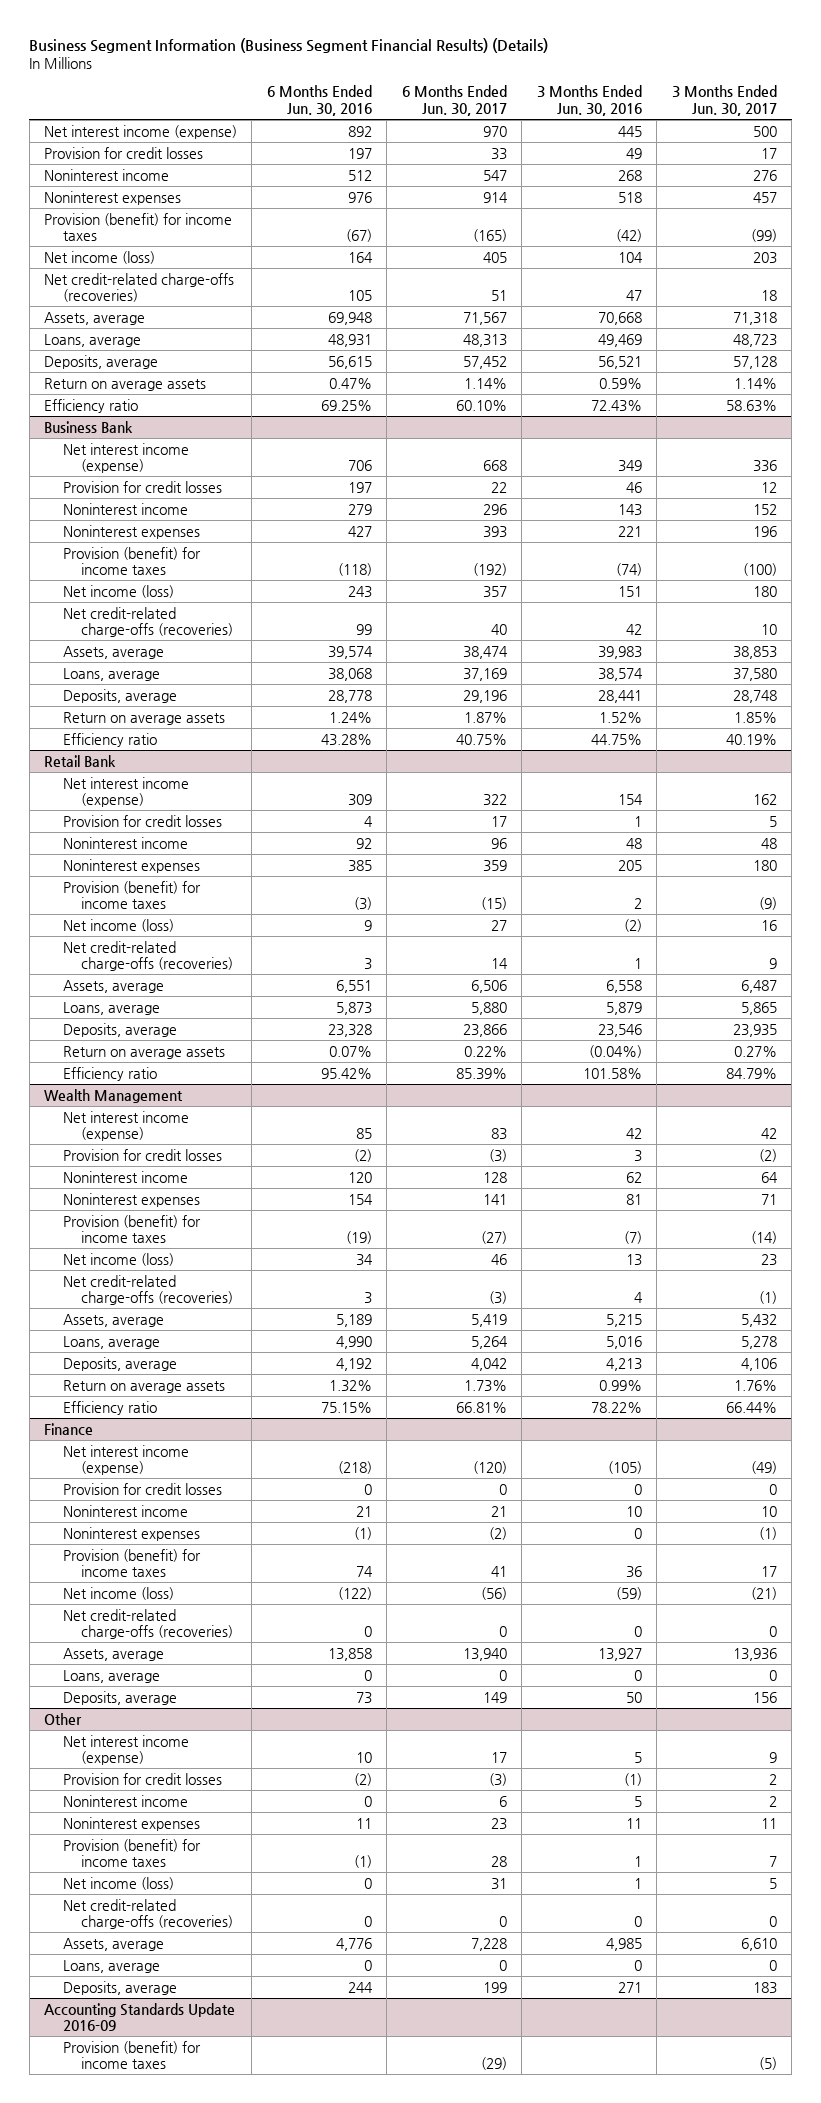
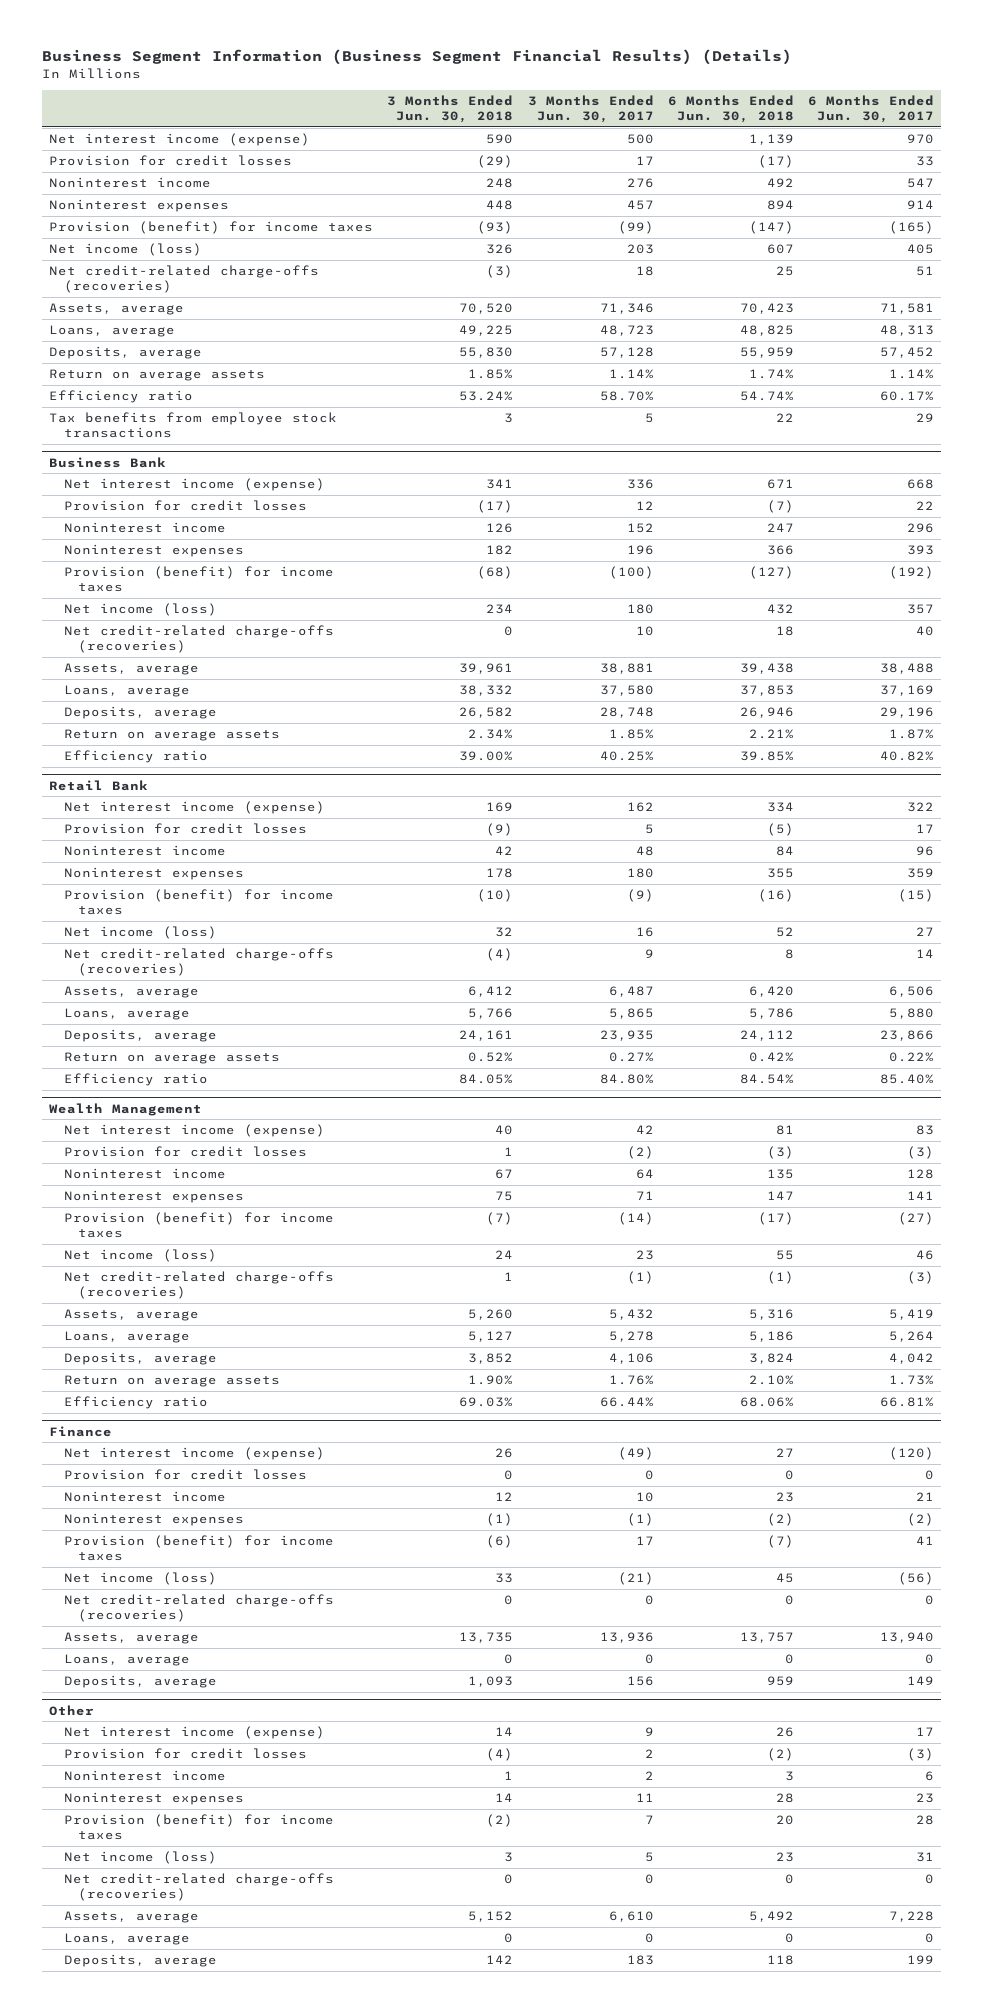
- | 6 Months Ended Jun. 30, 2016 | 6 Months Ended Jun. 30, 2017 | 3 Months Ended Jun. 30, 2016 | 3 Months Ended Jun. 30, 2017
+ | 3 Months Ended Jun. 30, 2018 | 3 Months Ended Jun. 30, 2017 | 6 Months Ended Jun. 30, 2018 | 6 Months Ended Jun. 30, 2017
- Assets, average | 69,948 | 71,567 | 70,668 | 71,318
+ Assets, average | 70,520 | 71,346 | 70,423 | 71,581
- Efficiency ratio | 69.25% | 60.10% | 72.43% | 58.63%
+ Efficiency ratio | 53.24% | 58.70% | 54.74% | 60.17%
+ Tax benefits from employee stock transactions | 3 | 5 | 22 | 29
@ Business Bank
- Assets, average | 39,574 | 38,474 | 39,983 | 38,853
+ Assets, average | 39,961 | 38,881 | 39,438 | 38,488
- Efficiency ratio | 43.28% | 40.75% | 44.75% | 40.19%
+ Efficiency ratio | 39.00% | 40.25% | 39.85% | 40.82%
@ Retail Bank
- Efficiency ratio | 95.42% | 85.39% | 101.58% | 84.79%
+ Efficiency ratio | 84.05% | 84.80% | 84.54% | 85.40%
- Accounting Standards Update 2016-09
- Provision (benefit) for income taxes | | (29) | | (5)

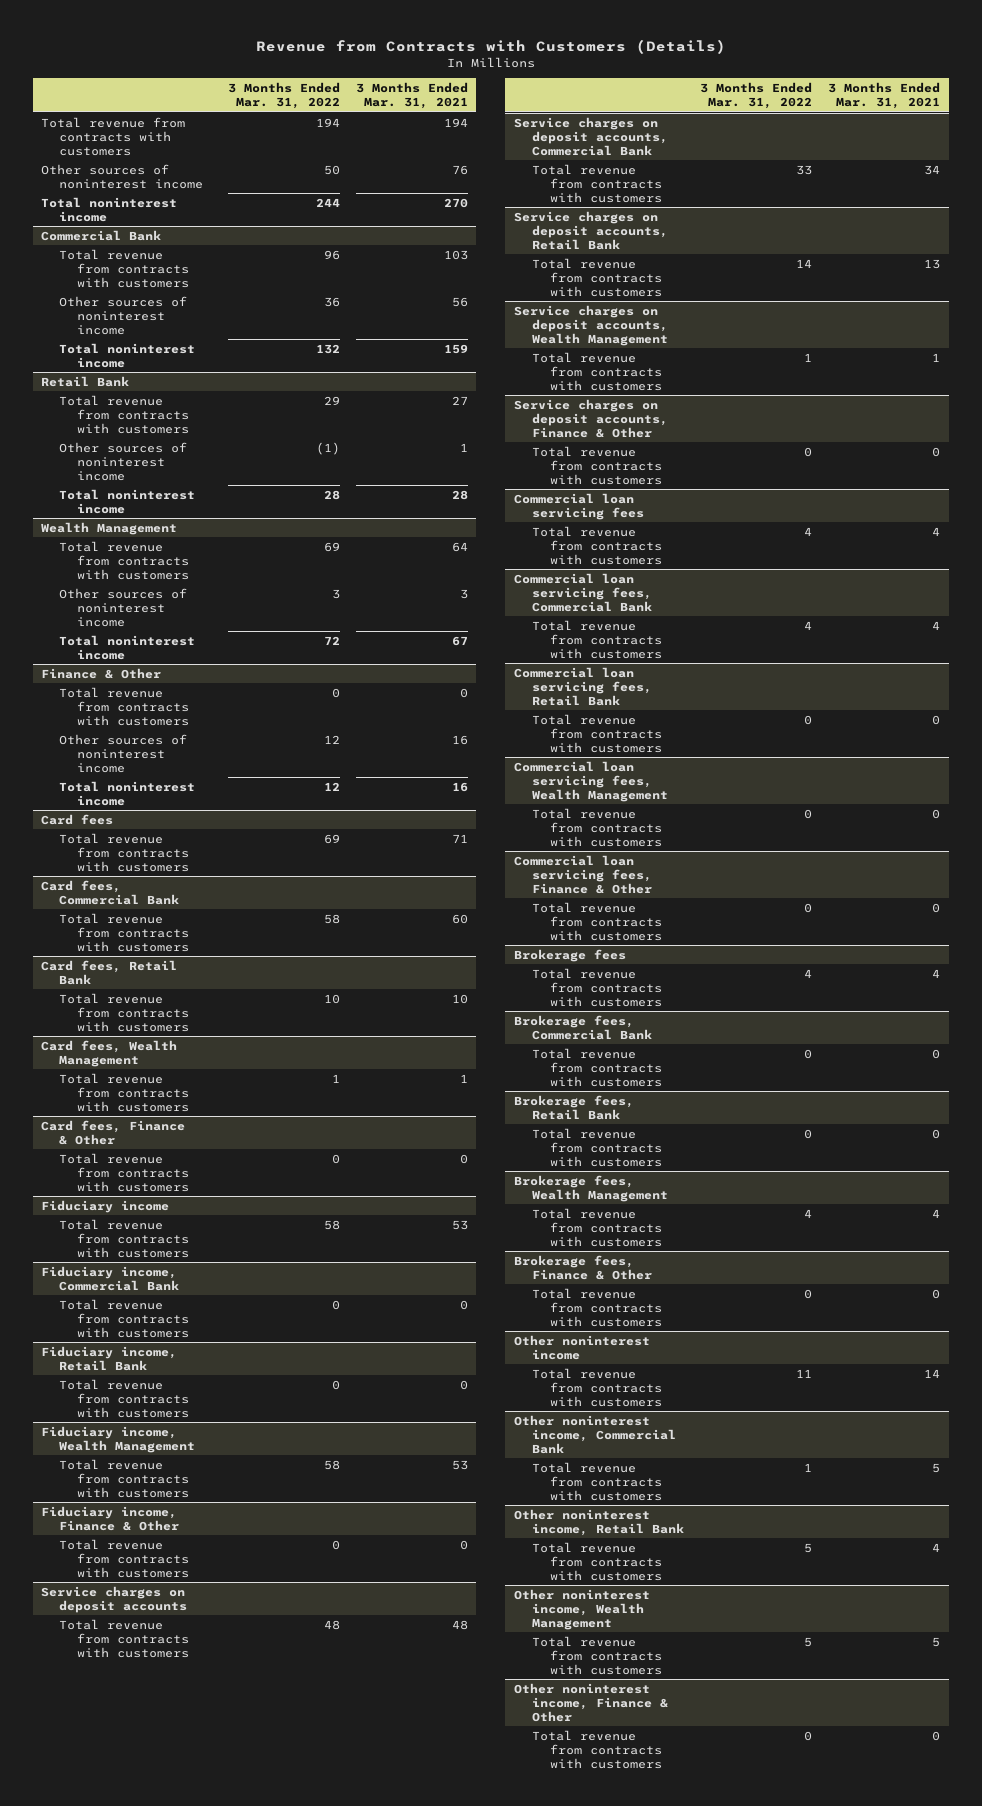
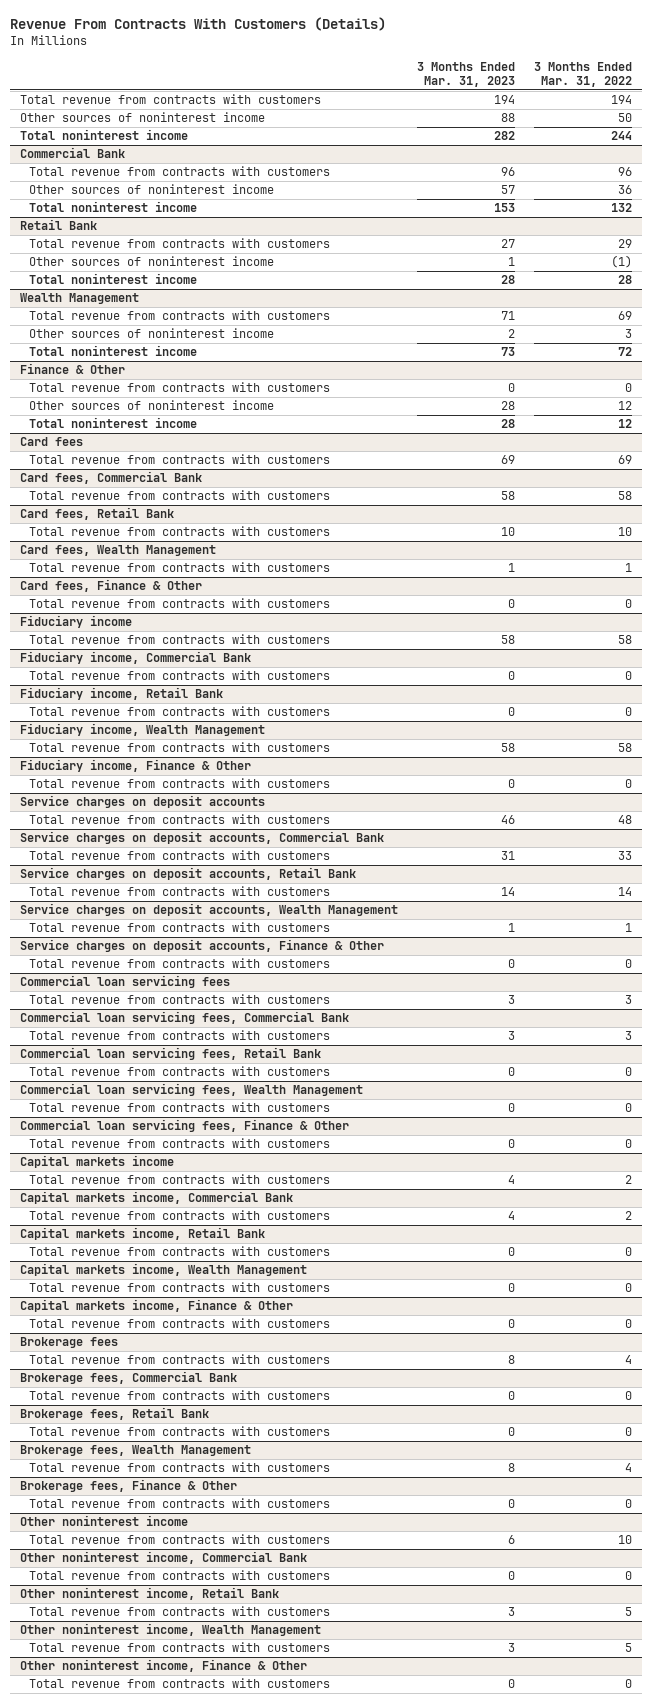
- Revenue from Contracts with Customers (Details)
+ Revenue From Contracts With Customers (Details)
- | 3 Months Ended Mar. 31, 2022 | 3 Months Ended Mar. 31, 2021
+ | 3 Months Ended Mar. 31, 2023 | 3 Months Ended Mar. 31, 2022
@ Commercial loan servicing fees
- Total revenue from contracts with customers | 4 | 4
+ Total revenue from contracts with customers | 3 | 3
@ Commercial loan servicing fees, Commercial Bank
- Total revenue from contracts with customers | 4 | 4
+ Total revenue from contracts with customers | 3 | 3
+ Capital markets income
+ Total revenue from contracts with customers | 4 | 2
+ Capital markets income, Commercial Bank
+ Total revenue from contracts with customers | 4 | 2
+ Capital markets income, Retail Bank
+ Total revenue from contracts with customers | 0 | 0
+ Capital markets income, Wealth Management
+ Total revenue from contracts with customers | 0 | 0
+ Capital markets income, Finance & Other
+ Total revenue from contracts with customers | 0 | 0
@ Other noninterest income
- Total revenue from contracts with customers | 11 | 14
+ Total revenue from contracts with customers | 6 | 10
@ Other noninterest income, Commercial Bank
- Total revenue from contracts with customers | 1 | 5
+ Total revenue from contracts with customers | 0 | 0

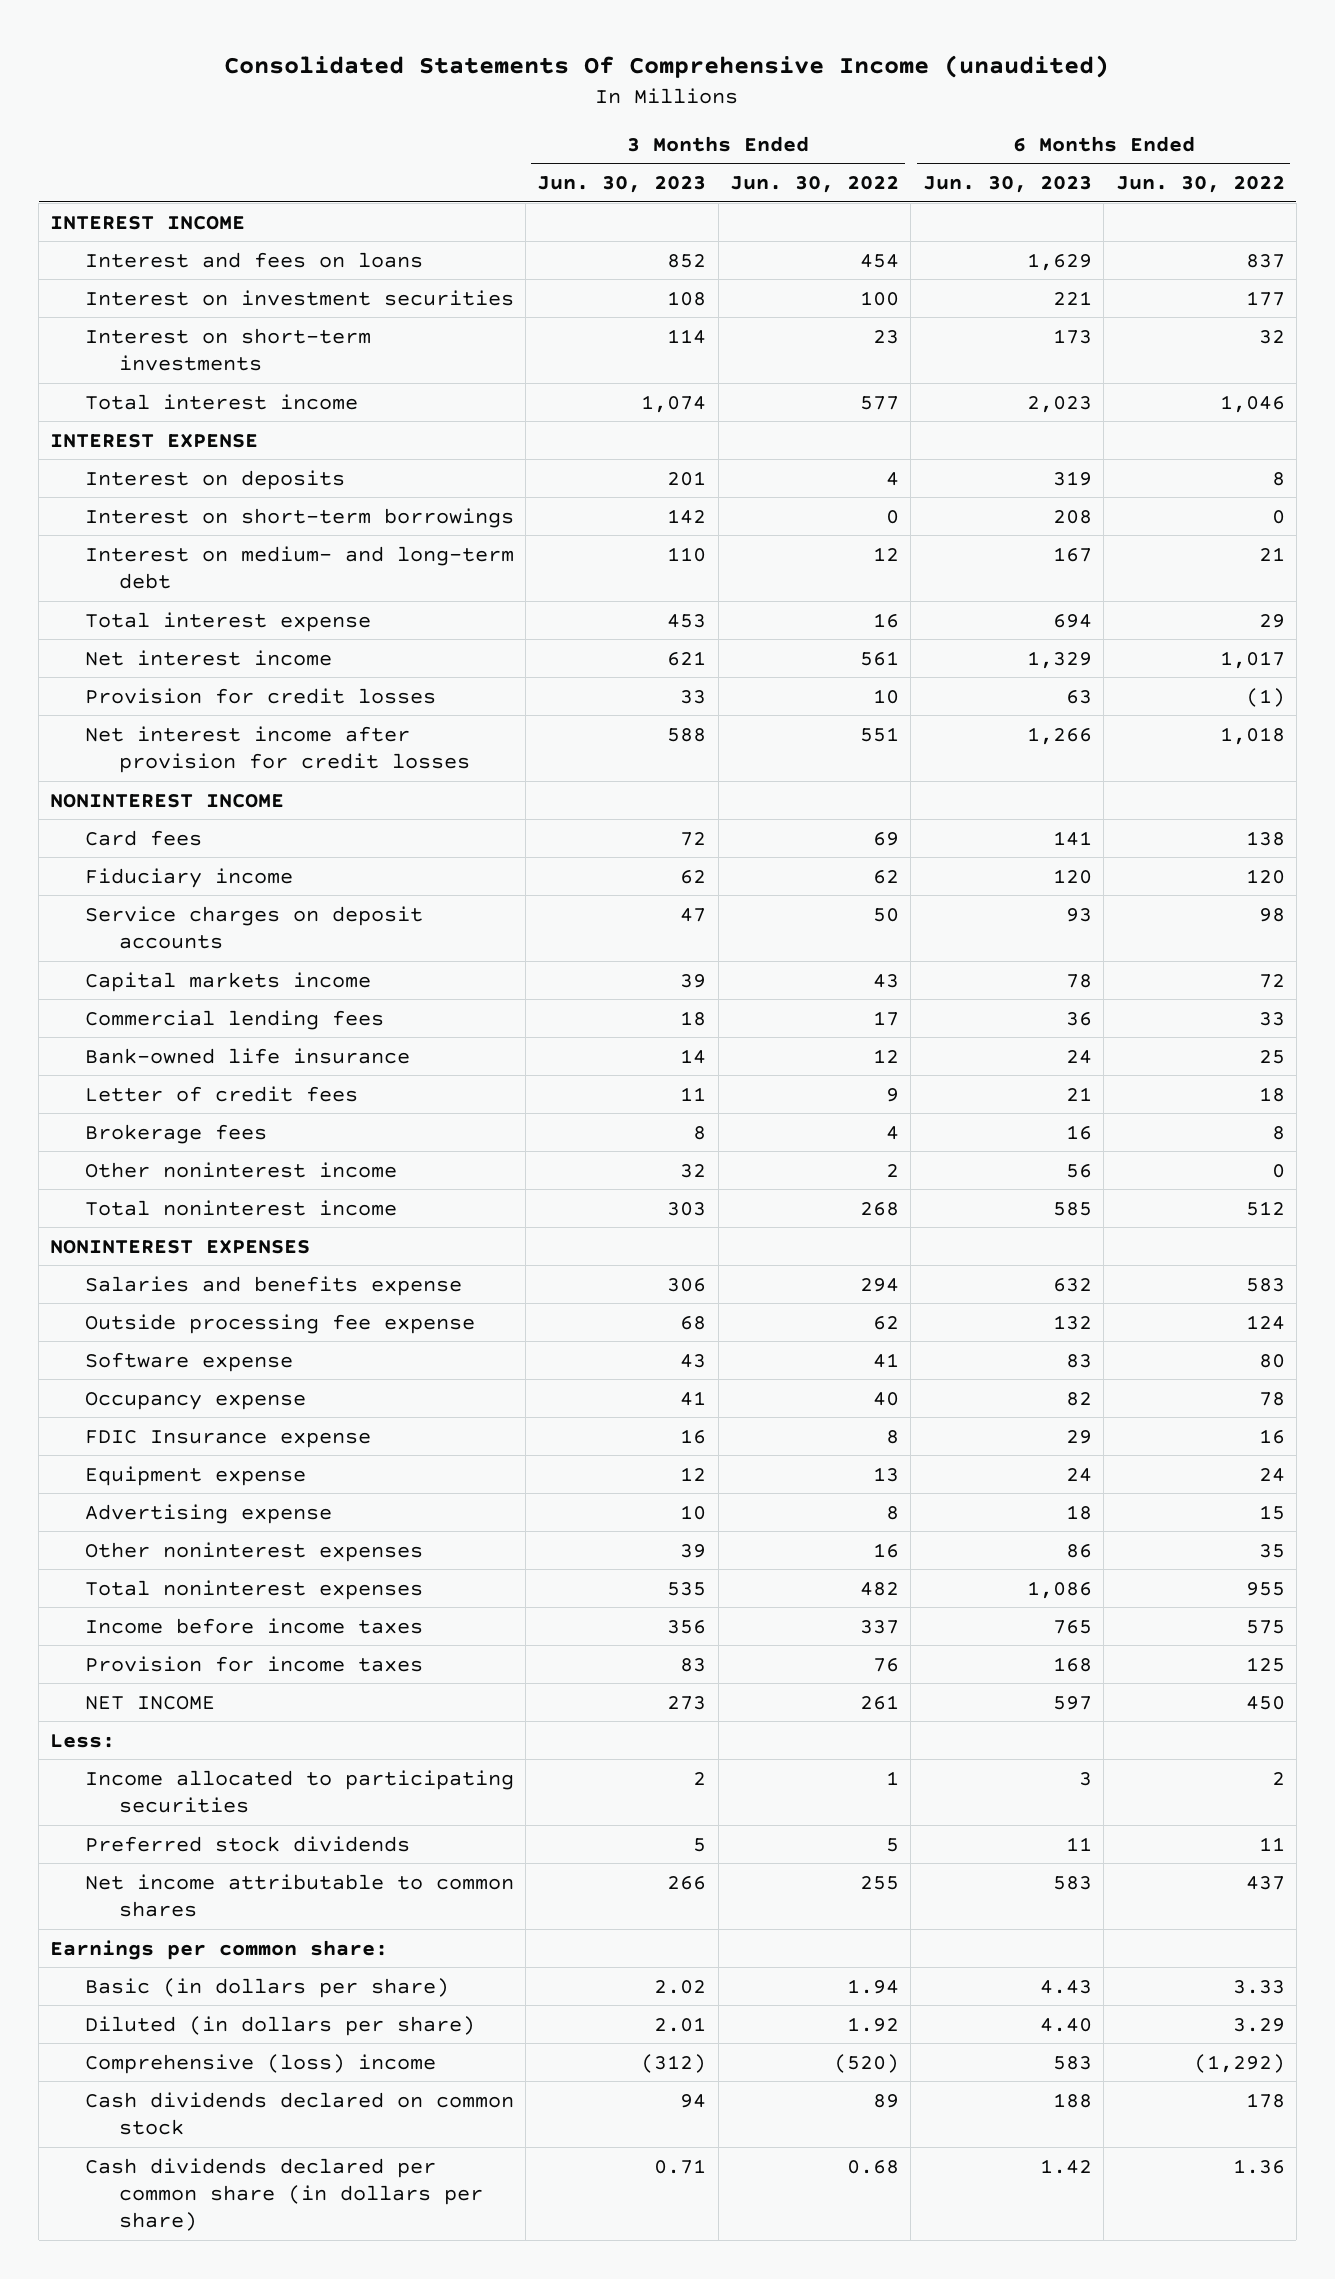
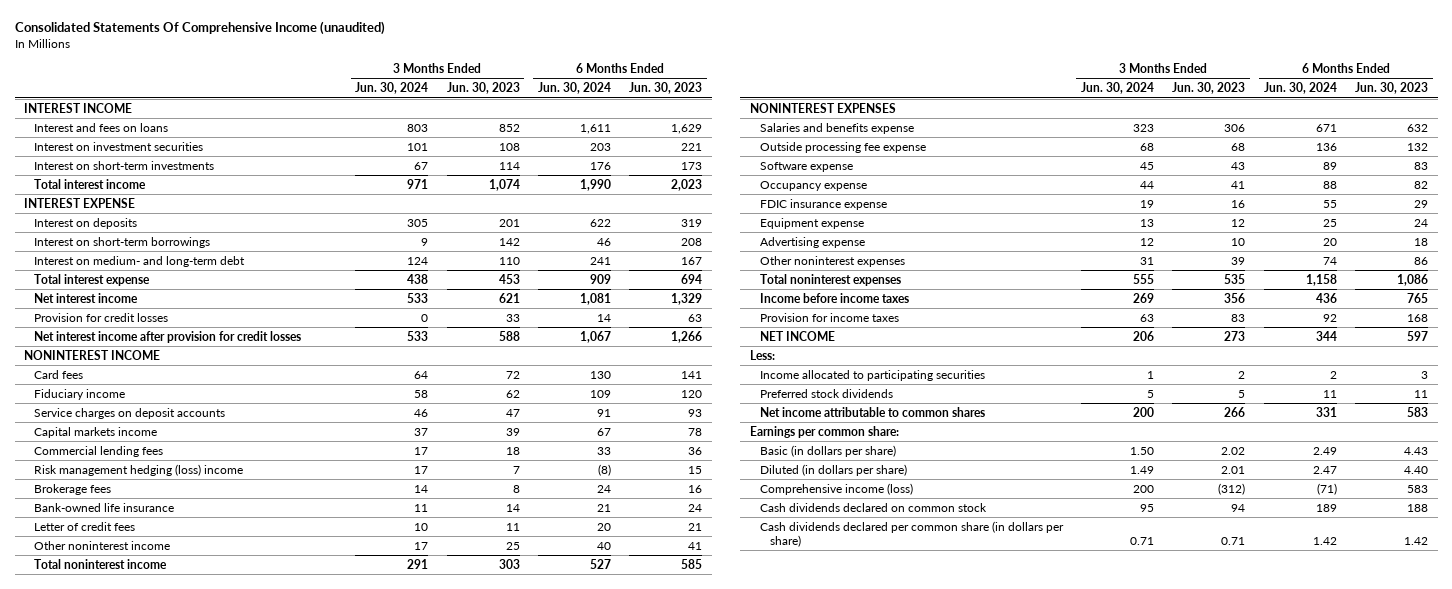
- | 3 Months Ended Jun. 30, 2023 | 3 Months Ended Jun. 30, 2022 | 6 Months Ended Jun. 30, 2023 | 6 Months Ended Jun. 30, 2022
+ | 3 Months Ended Jun. 30, 2024 | 3 Months Ended Jun. 30, 2023 | 6 Months Ended Jun. 30, 2024 | 6 Months Ended Jun. 30, 2023
+ Risk management hedging (loss) income | 17 | 7 | (8) | 15
moved up: Brokerage fees | 14 | 8 | 24 | 16
- Other noninterest income | 32 | 2 | 56 | 0
+ Other noninterest income | 17 | 25 | 40 | 41
- FDIC Insurance expense | 16 | 8 | 29 | 16
+ FDIC insurance expense | 19 | 16 | 55 | 29
- Comprehensive (loss) income | (312) | (520) | 583 | (1,292)
+ Comprehensive income (loss) | 200 | (312) | (71) | 583

